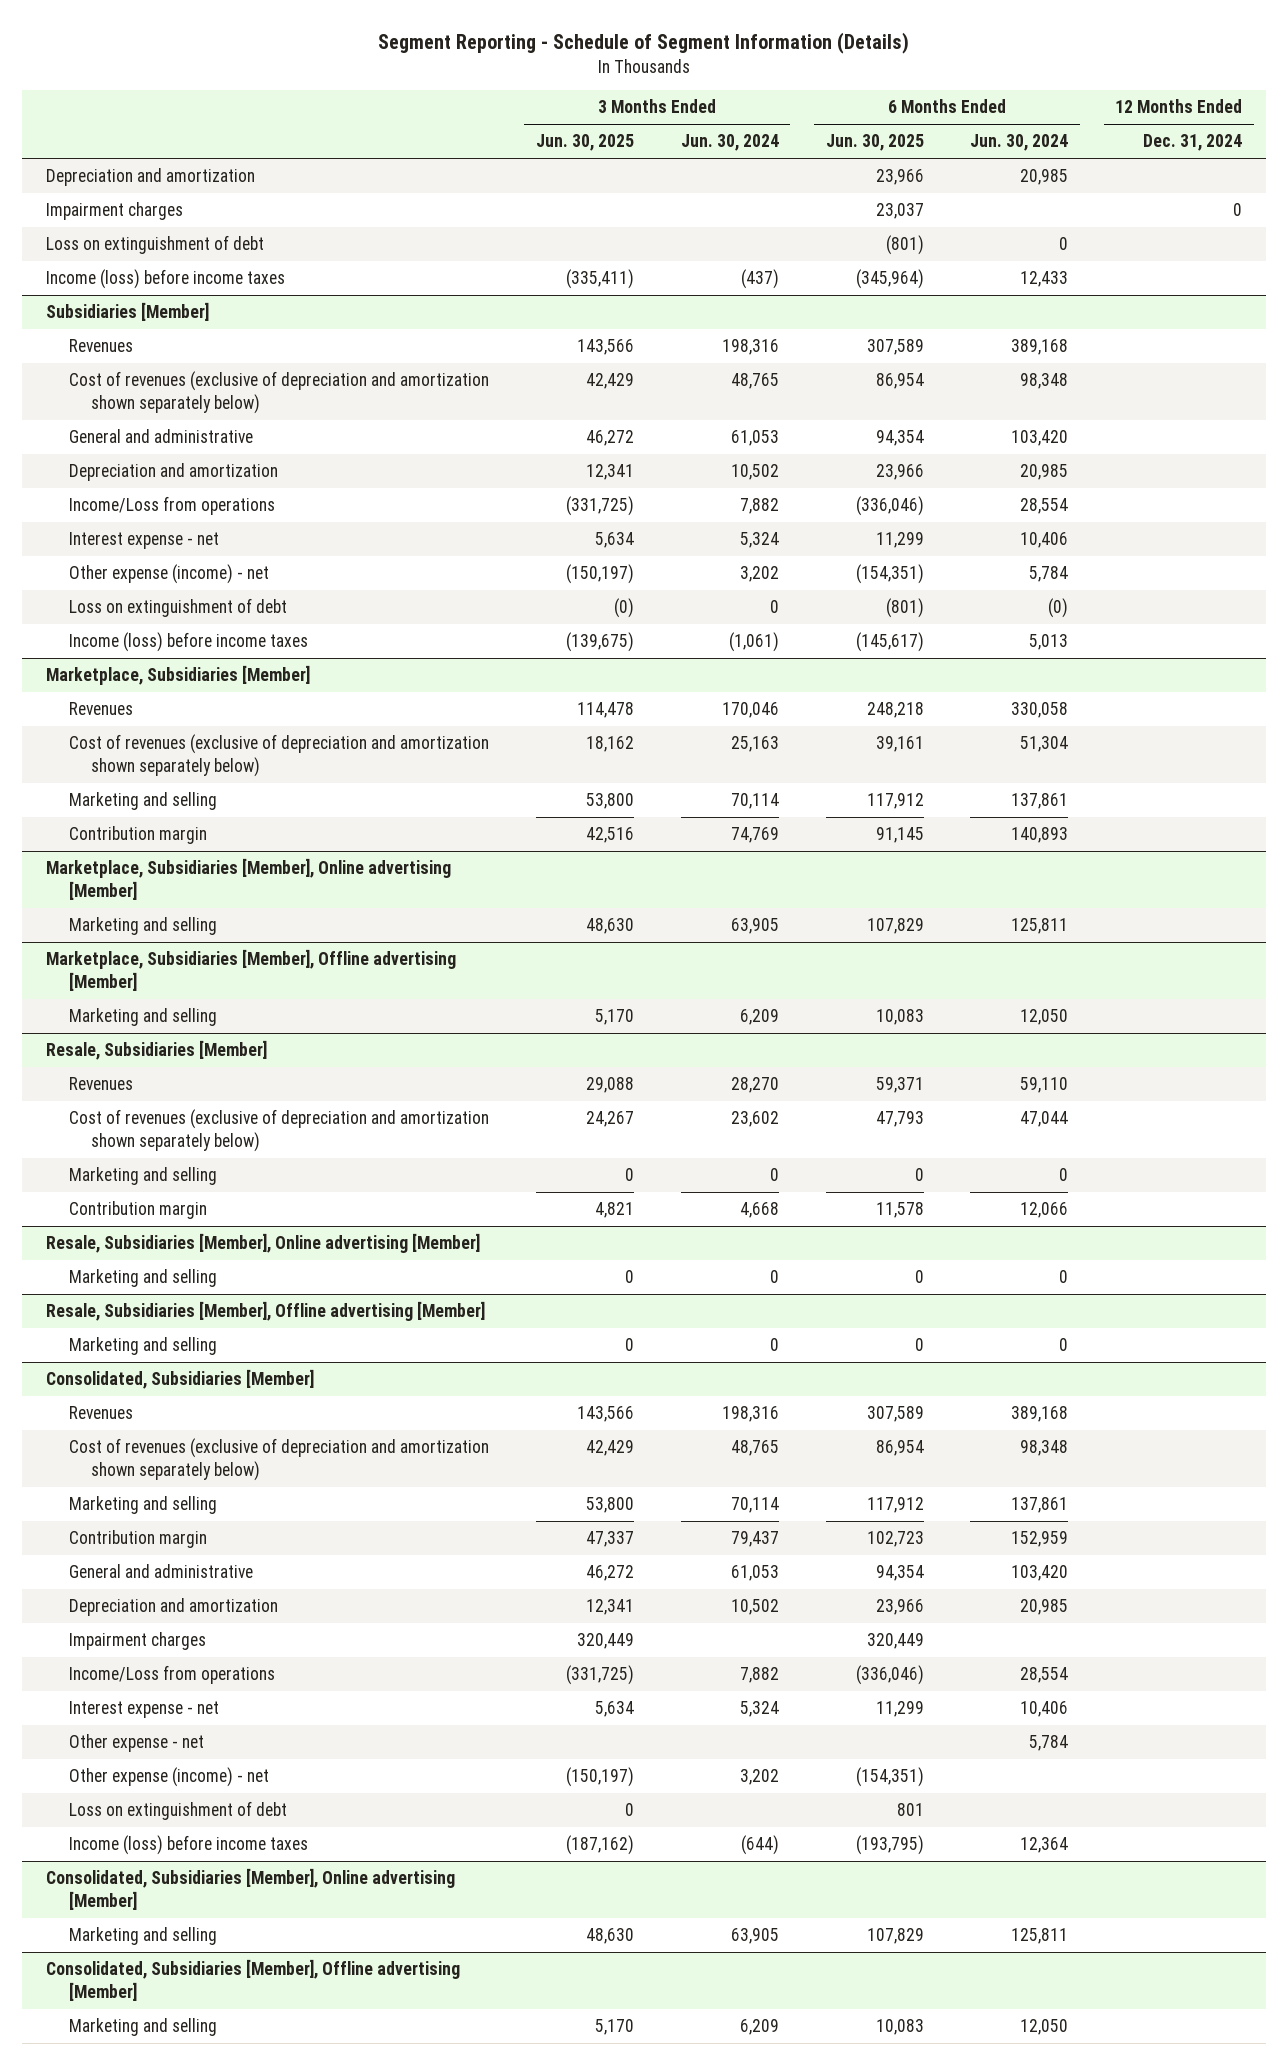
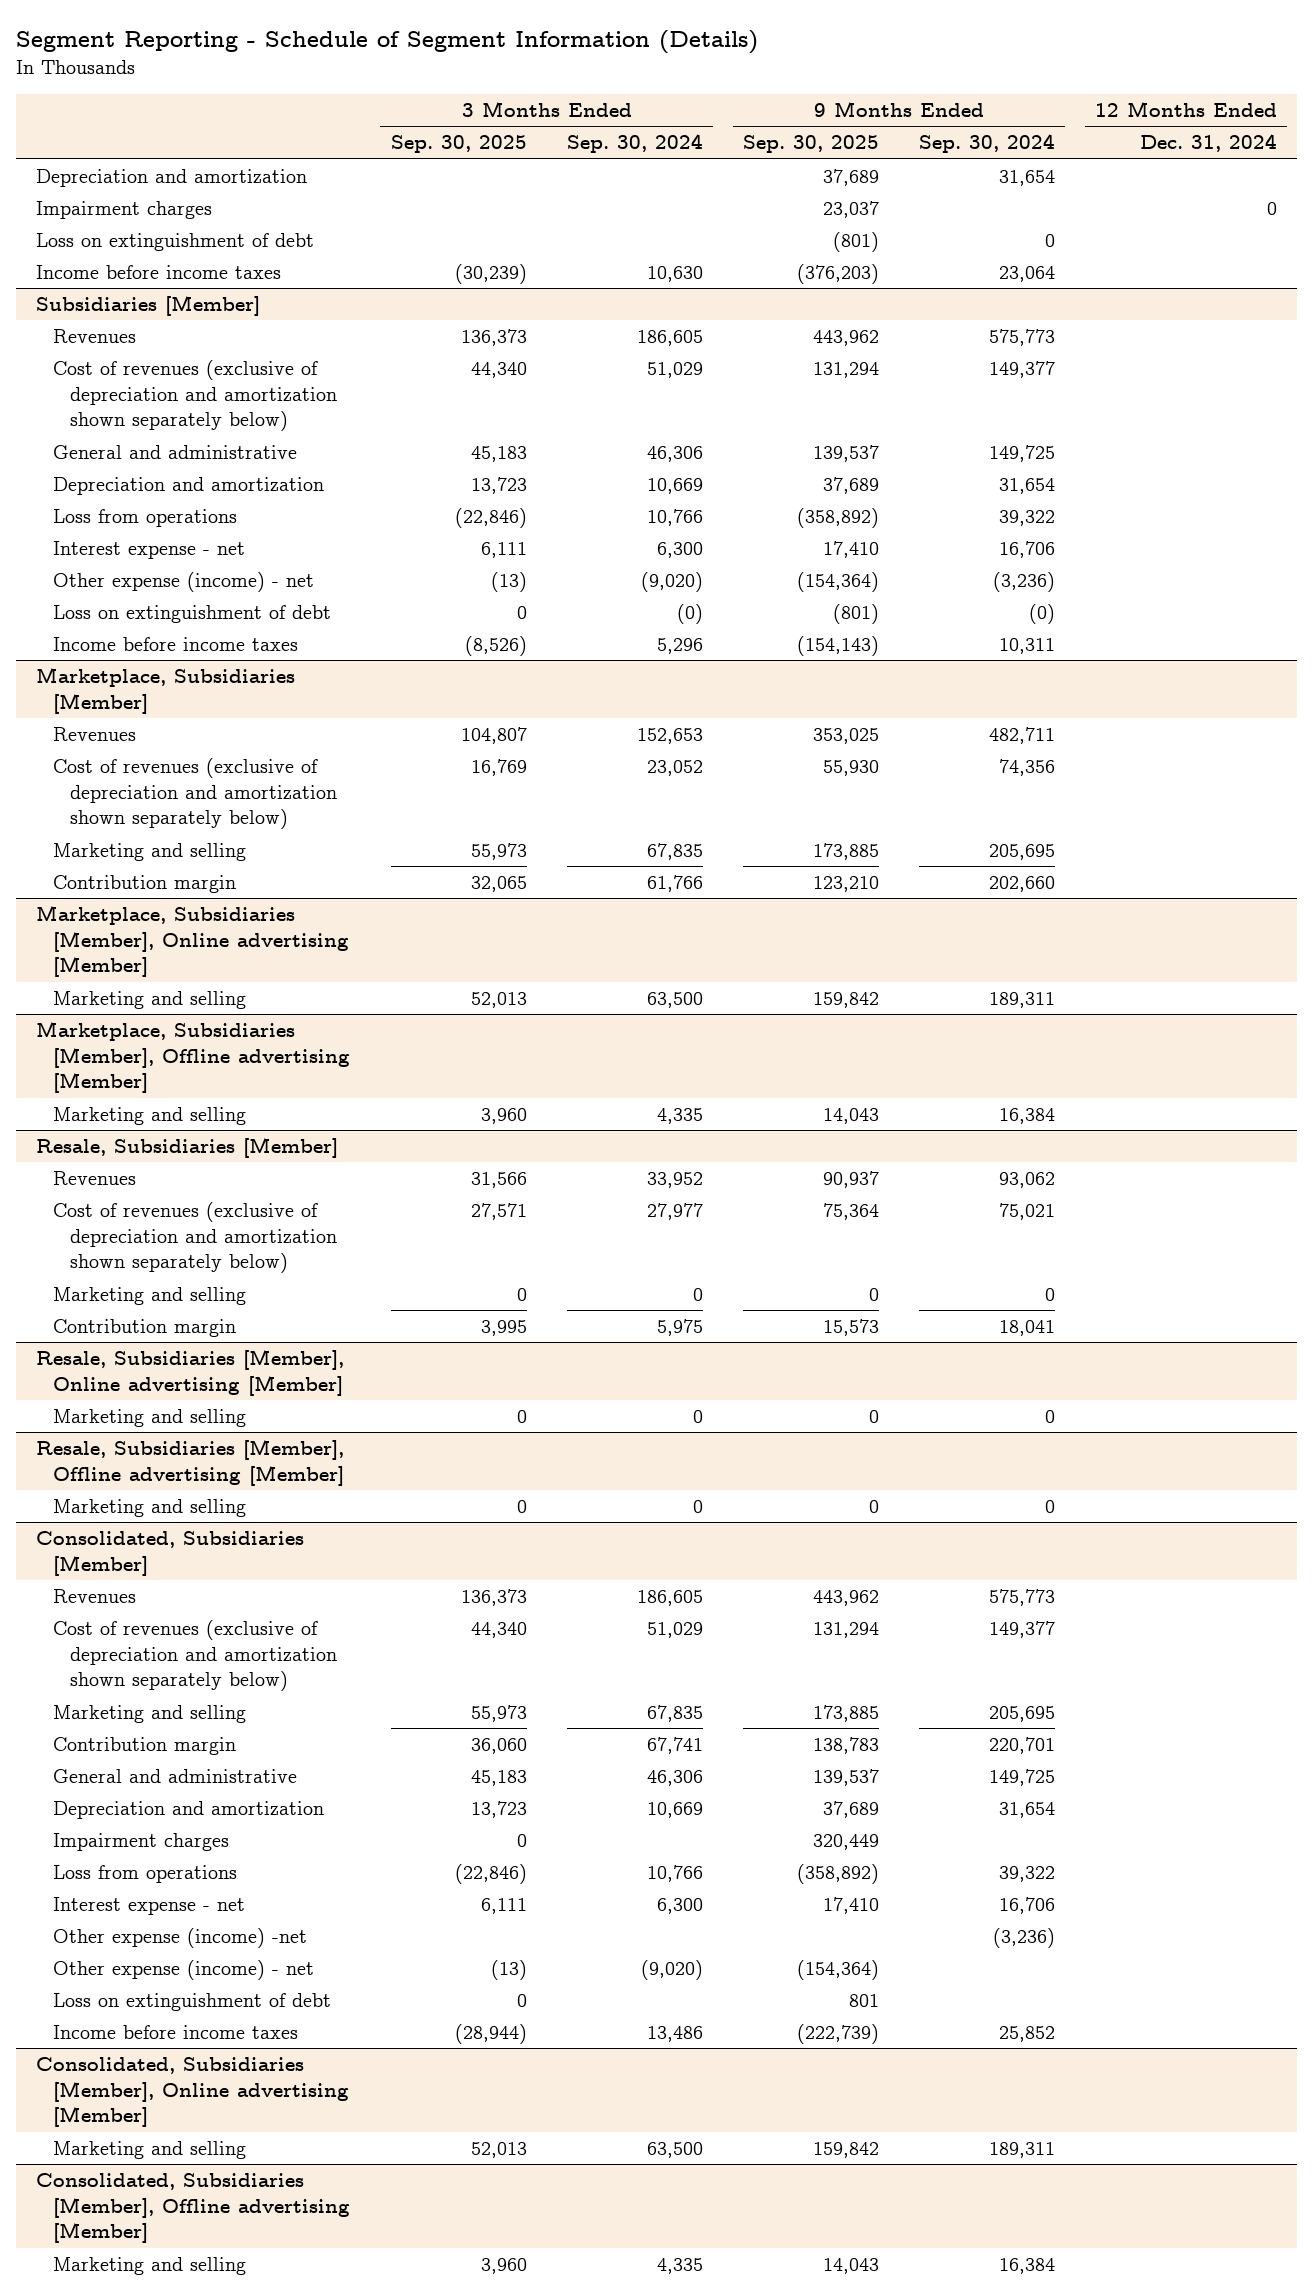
- | 3 Months Ended Jun. 30, 2025 | 3 Months Ended Jun. 30, 2024 | 6 Months Ended Jun. 30, 2025 | 6 Months Ended Jun. 30, 2024 | 12 Months Ended Dec. 31, 2024
+ | 3 Months Ended Sep. 30, 2025 | 3 Months Ended Sep. 30, 2024 | 9 Months Ended Sep. 30, 2025 | 9 Months Ended Sep. 30, 2024 | 12 Months Ended Dec. 31, 2024
- Income (loss) before income taxes | (335,411) | (437) | (345,964) | 12,433 |
+ Income before income taxes | (30,239) | 10,630 | (376,203) | 23,064 |
@ Subsidiaries [Member]
- Income/Loss from operations | (331,725) | 7,882 | (336,046) | 28,554 |
+ Loss from operations | (22,846) | 10,766 | (358,892) | 39,322 |
- Income (loss) before income taxes | (139,675) | (1,061) | (145,617) | 5,013 |
+ Income before income taxes | (8,526) | 5,296 | (154,143) | 10,311 |
@ Consolidated, Subsidiaries [Member]
- Income/Loss from operations | (331,725) | 7,882 | (336,046) | 28,554 |
+ Loss from operations | (22,846) | 10,766 | (358,892) | 39,322 |
- Other expense - net | | | | 5,784 |
+ Other expense (income) -net | | | | (3,236) |
- Income (loss) before income taxes | (187,162) | (644) | (193,795) | 12,364 |
+ Income before income taxes | (28,944) | 13,486 | (222,739) | 25,852 |

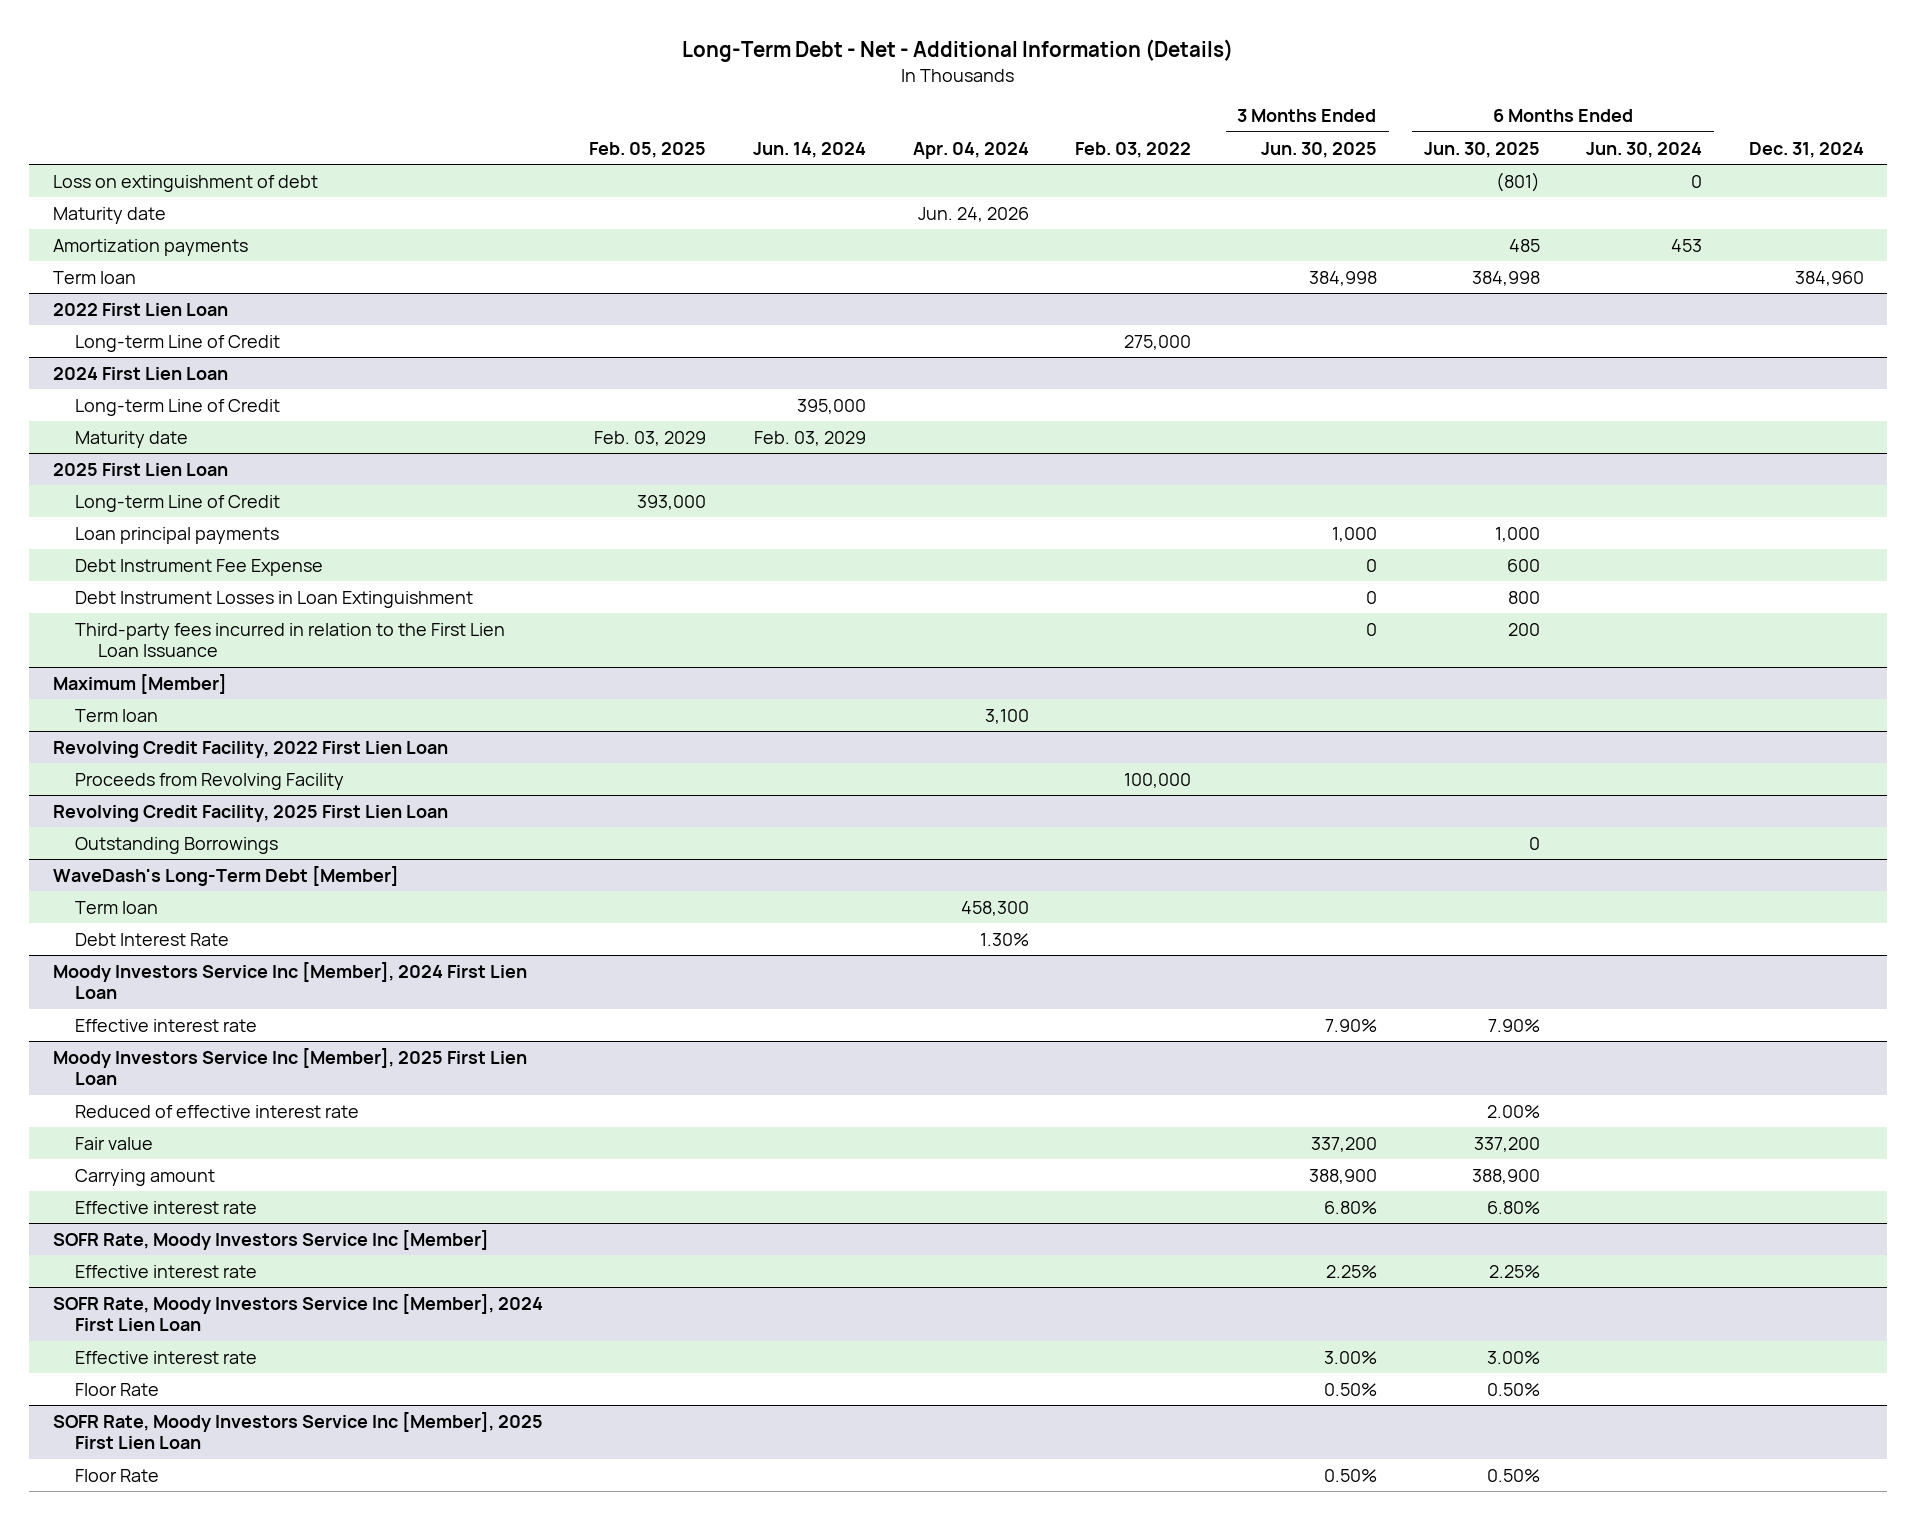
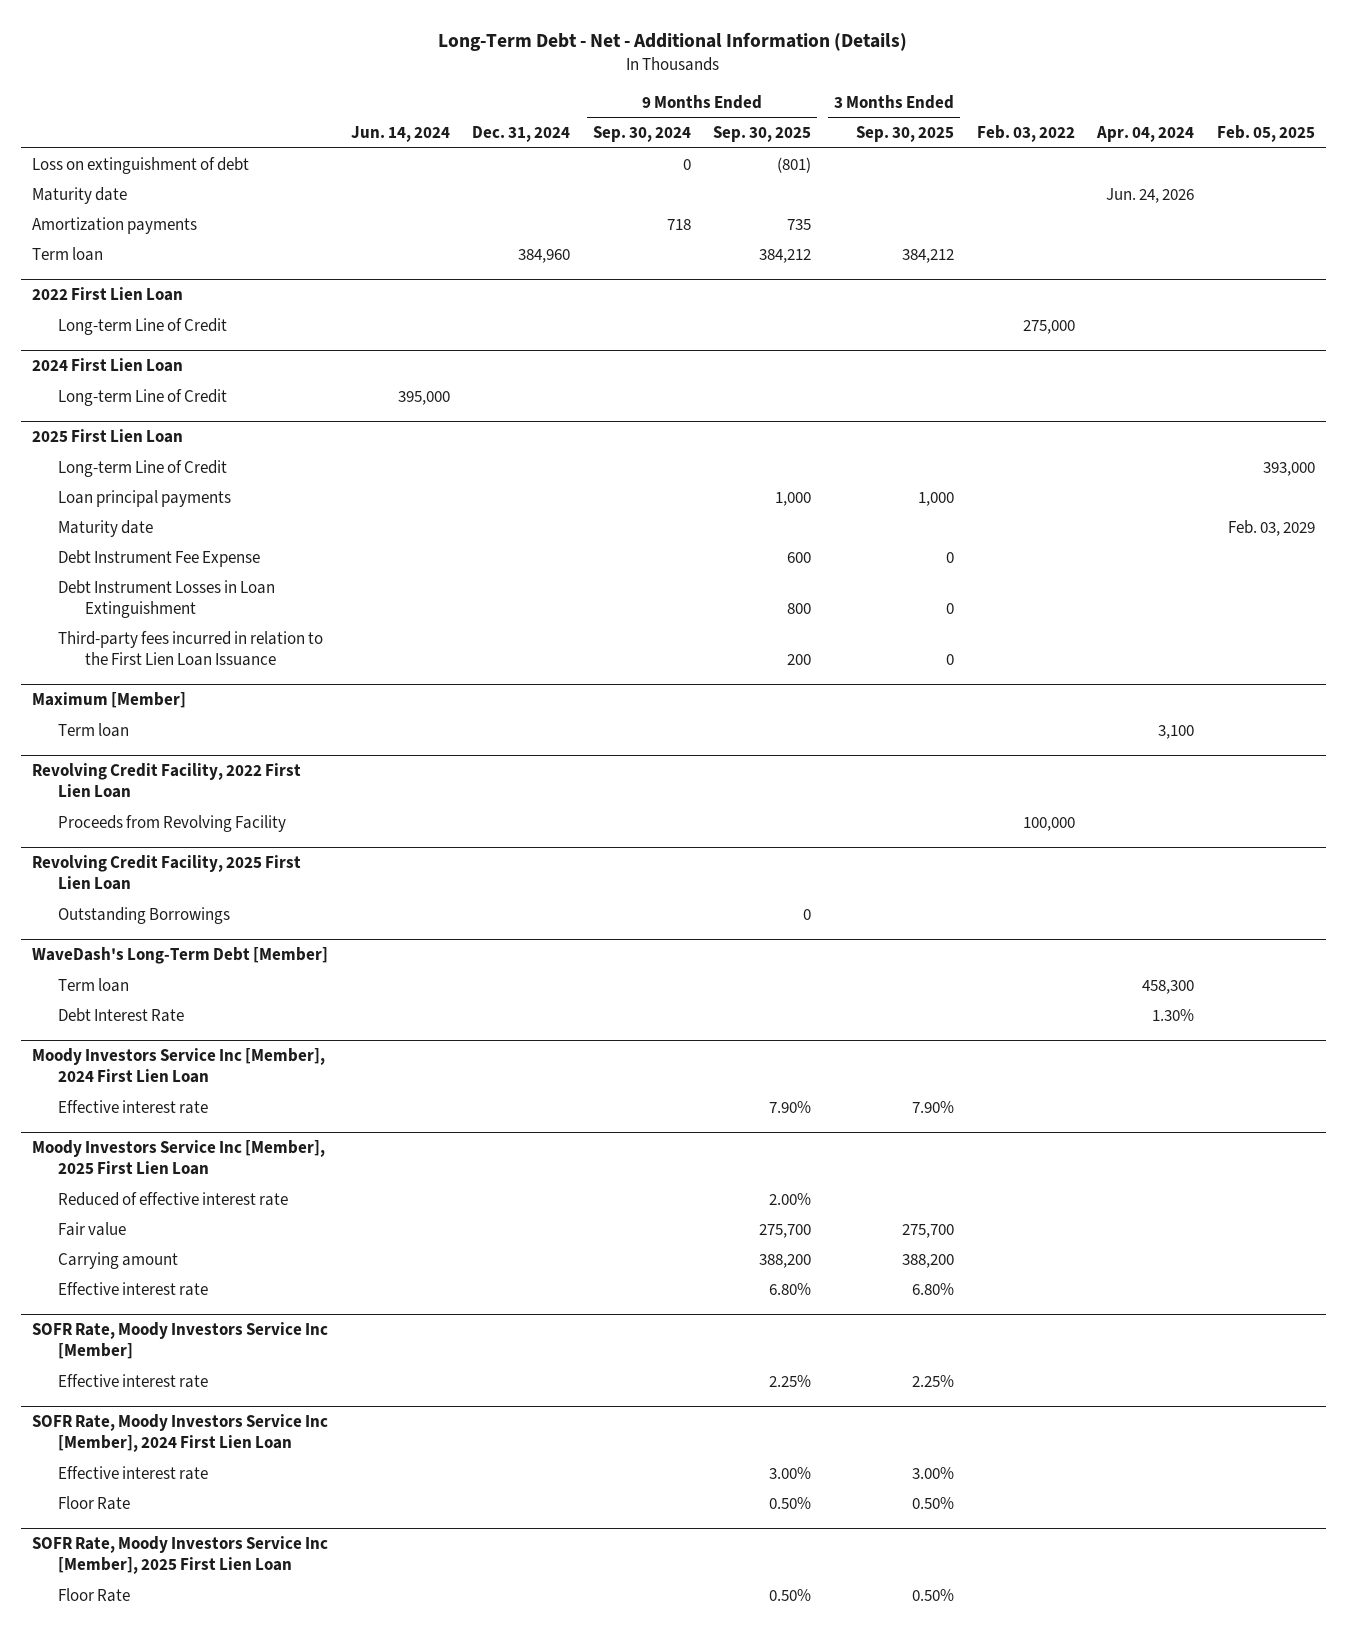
- | Feb. 05, 2025 | Jun. 14, 2024 | Apr. 04, 2024 | Feb. 03, 2022 | 3 Months Ended Jun. 30, 2025 | 6 Months Ended Jun. 30, 2025 | 6 Months Ended Jun. 30, 2024 | Dec. 31, 2024
+ | Jun. 14, 2024 | Dec. 31, 2024 | 9 Months Ended Sep. 30, 2024 | 9 Months Ended Sep. 30, 2025 | 3 Months Ended Sep. 30, 2025 | Feb. 03, 2022 | Apr. 04, 2024 | Feb. 05, 2025
@ 2024 First Lien Loan
- Maturity date | Feb. 03, 2029 | Feb. 03, 2029 | | | | | |
@ 2025 First Lien Loan
+ Maturity date | | | | | | | | Feb. 03, 2029

